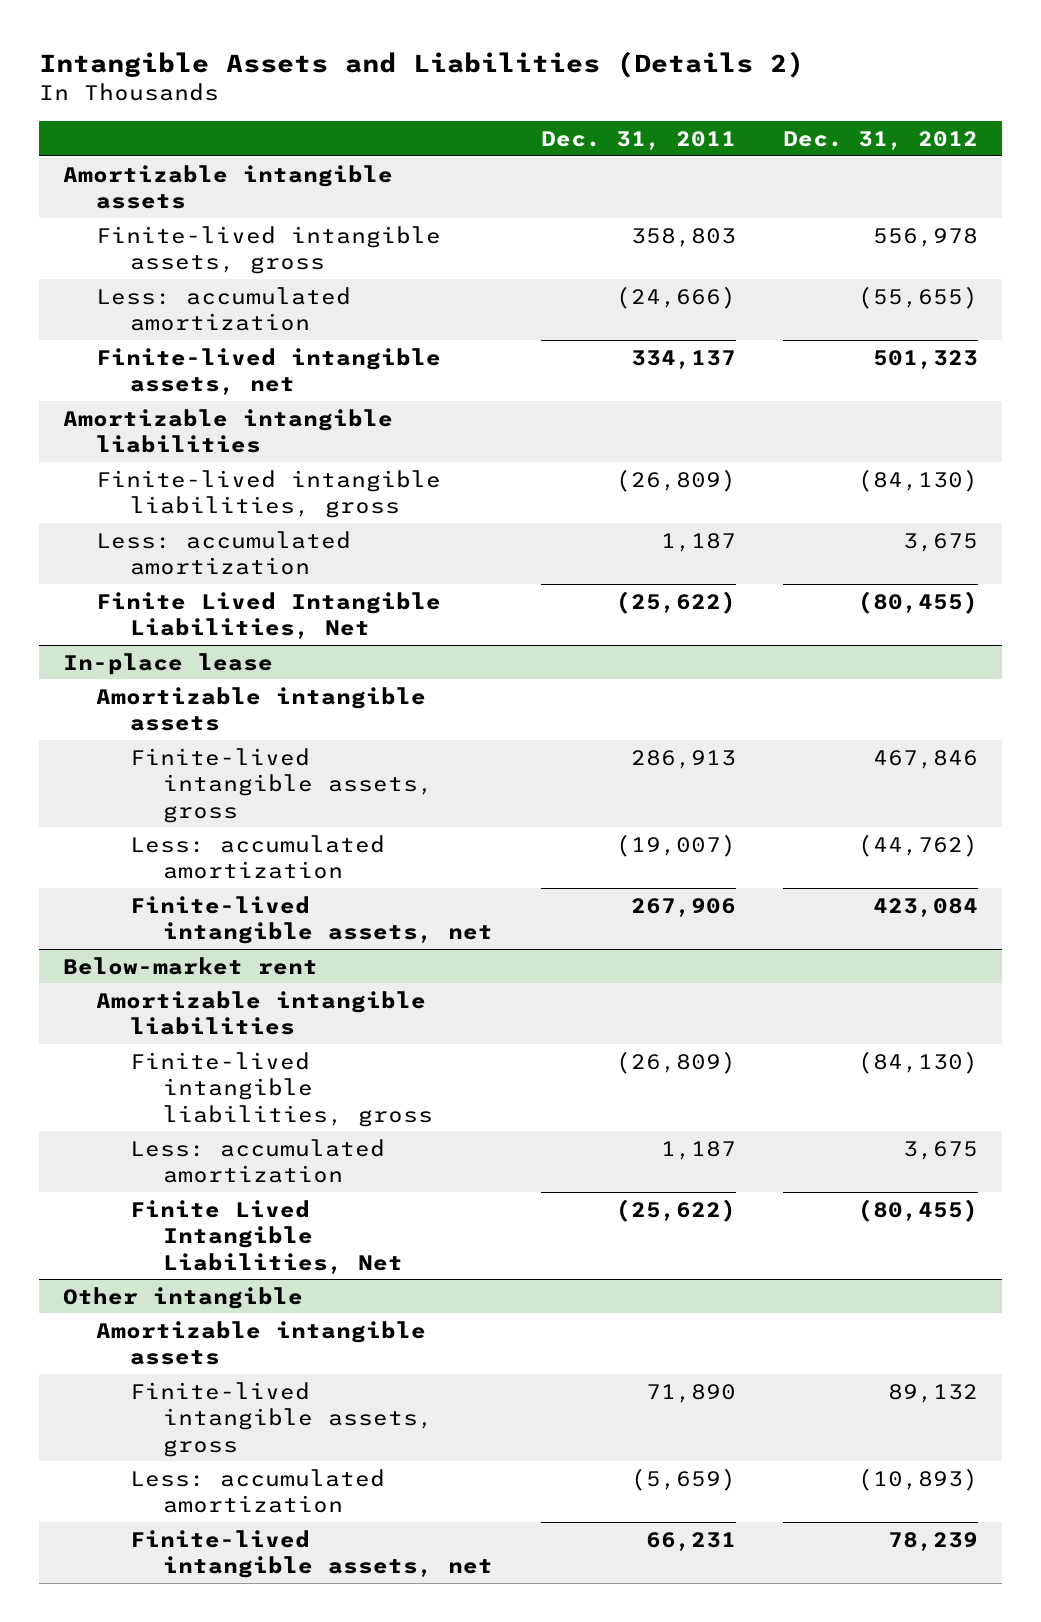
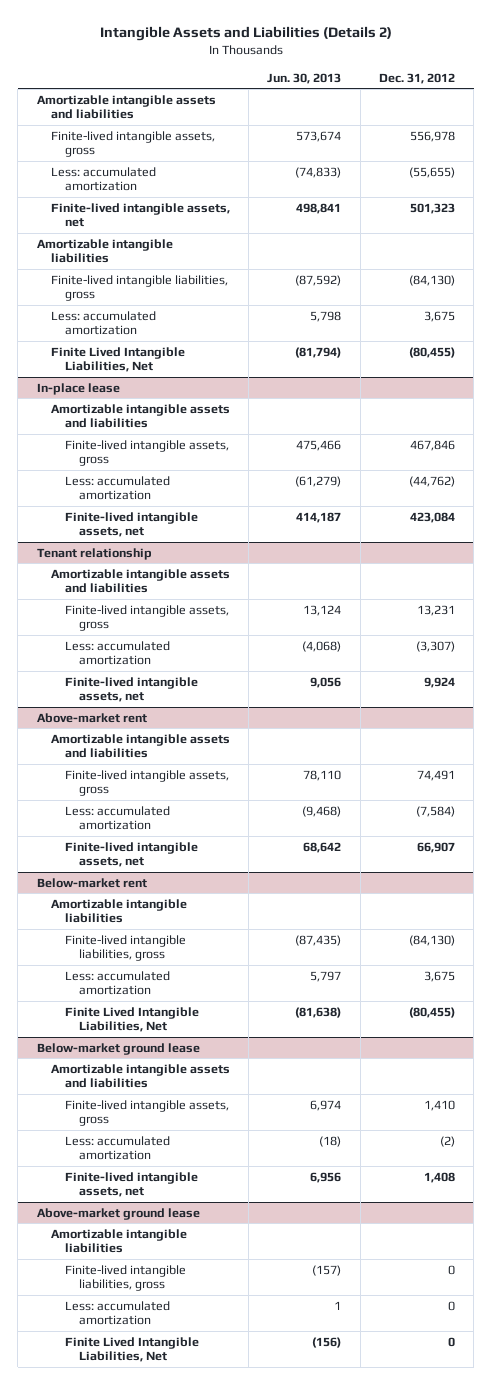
- | Dec. 31, 2011 | Dec. 31, 2012
+ | Jun. 30, 2013 | Dec. 31, 2012
- Amortizable intangible assets
+ Amortizable intangible assets and liabilities
@ In-place lease
- Amortizable intangible assets
+ Amortizable intangible assets and liabilities
+ Tenant relationship
+ Amortizable intangible assets and liabilities
+ Finite-lived intangible assets, gross | 13,124 | 13,231
+ Less: accumulated amortization | (4,068) | (3,307)
+ Finite-lived intangible assets, net | 9,056 | 9,924
+ Above-market rent
+ Amortizable intangible assets and liabilities
+ Finite-lived intangible assets, gross | 78,110 | 74,491
+ Less: accumulated amortization | (9,468) | (7,584)
+ Finite-lived intangible assets, net | 68,642 | 66,907
- Other intangible
- Amortizable intangible assets
- Finite-lived intangible assets, gross | 71,890 | 89,132
- Less: accumulated amortization | (5,659) | (10,893)
- Finite-lived intangible assets, net | 66,231 | 78,239
+ Below-market ground lease
+ Amortizable intangible assets and liabilities
+ Finite-lived intangible assets, gross | 6,974 | 1,410
+ Less: accumulated amortization | (18) | (2)
+ Finite-lived intangible assets, net | 6,956 | 1,408
+ Above-market ground lease
+ Amortizable intangible liabilities
+ Finite-lived intangible liabilities, gross | (157) | 0
+ Less: accumulated amortization | 1 | 0
+ Finite Lived Intangible Liabilities, Net | (156) | 0

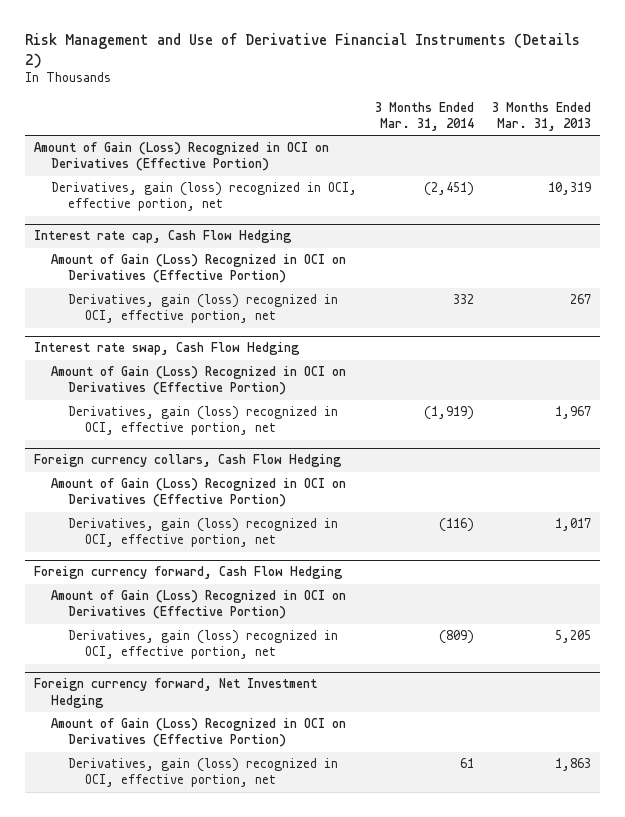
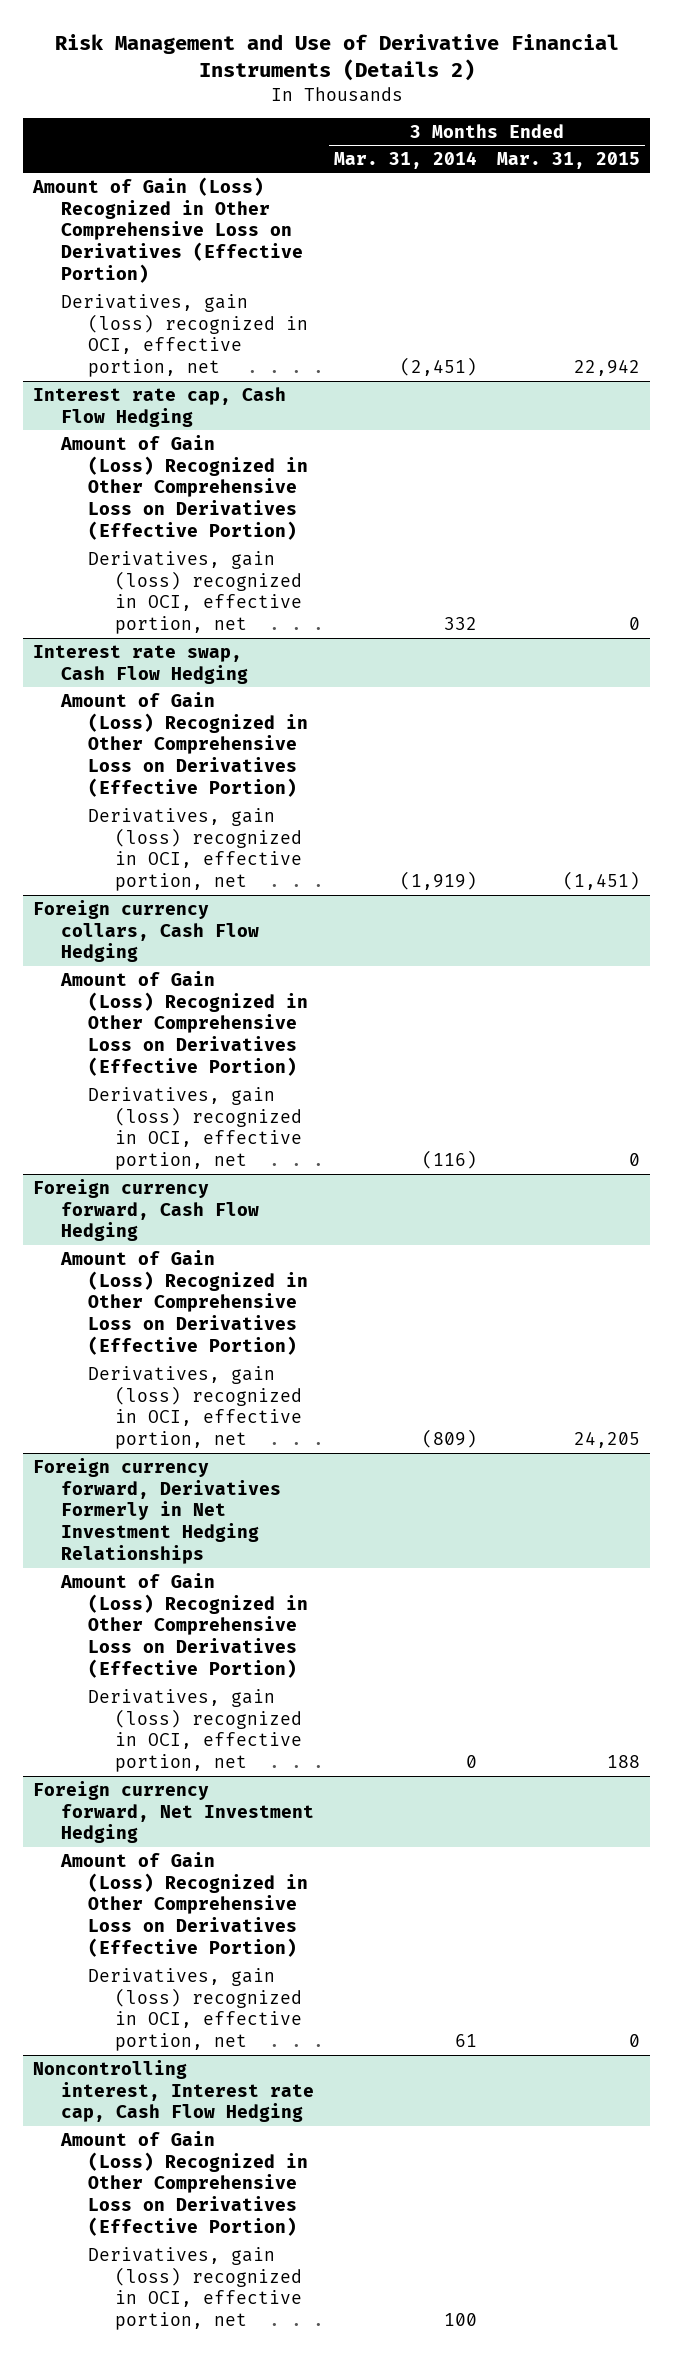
- | 3 Months Ended Mar. 31, 2014 | 3 Months Ended Mar. 31, 2013
+ | 3 Months Ended Mar. 31, 2014 | 3 Months Ended Mar. 31, 2015
- Amount of Gain (Loss) Recognized in OCI on Derivatives (Effective Portion)
+ Amount of Gain (Loss) Recognized in Other Comprehensive Loss on Derivatives (Effective Portion)
@ Interest rate cap, Cash Flow Hedging
- Amount of Gain (Loss) Recognized in OCI on Derivatives (Effective Portion)
+ Amount of Gain (Loss) Recognized in Other Comprehensive Loss on Derivatives (Effective Portion)
@ Interest rate swap, Cash Flow Hedging
- Amount of Gain (Loss) Recognized in OCI on Derivatives (Effective Portion)
+ Amount of Gain (Loss) Recognized in Other Comprehensive Loss on Derivatives (Effective Portion)
@ Foreign currency collars, Cash Flow Hedging
- Amount of Gain (Loss) Recognized in OCI on Derivatives (Effective Portion)
+ Amount of Gain (Loss) Recognized in Other Comprehensive Loss on Derivatives (Effective Portion)
@ Foreign currency forward, Cash Flow Hedging
- Amount of Gain (Loss) Recognized in OCI on Derivatives (Effective Portion)
+ Amount of Gain (Loss) Recognized in Other Comprehensive Loss on Derivatives (Effective Portion)
+ Foreign currency forward, Derivatives Formerly in Net Investment Hedging Relationships
+ Amount of Gain (Loss) Recognized in Other Comprehensive Loss on Derivatives (Effective Portion)
+ Derivatives, gain (loss) recognized in OCI, effective portion, net | 0 | 188
@ Foreign currency forward, Net Investment Hedging
- Amount of Gain (Loss) Recognized in OCI on Derivatives (Effective Portion)
+ Amount of Gain (Loss) Recognized in Other Comprehensive Loss on Derivatives (Effective Portion)
+ Noncontrolling interest, Interest rate cap, Cash Flow Hedging
+ Amount of Gain (Loss) Recognized in Other Comprehensive Loss on Derivatives (Effective Portion)
+ Derivatives, gain (loss) recognized in OCI, effective portion, net | 100 |

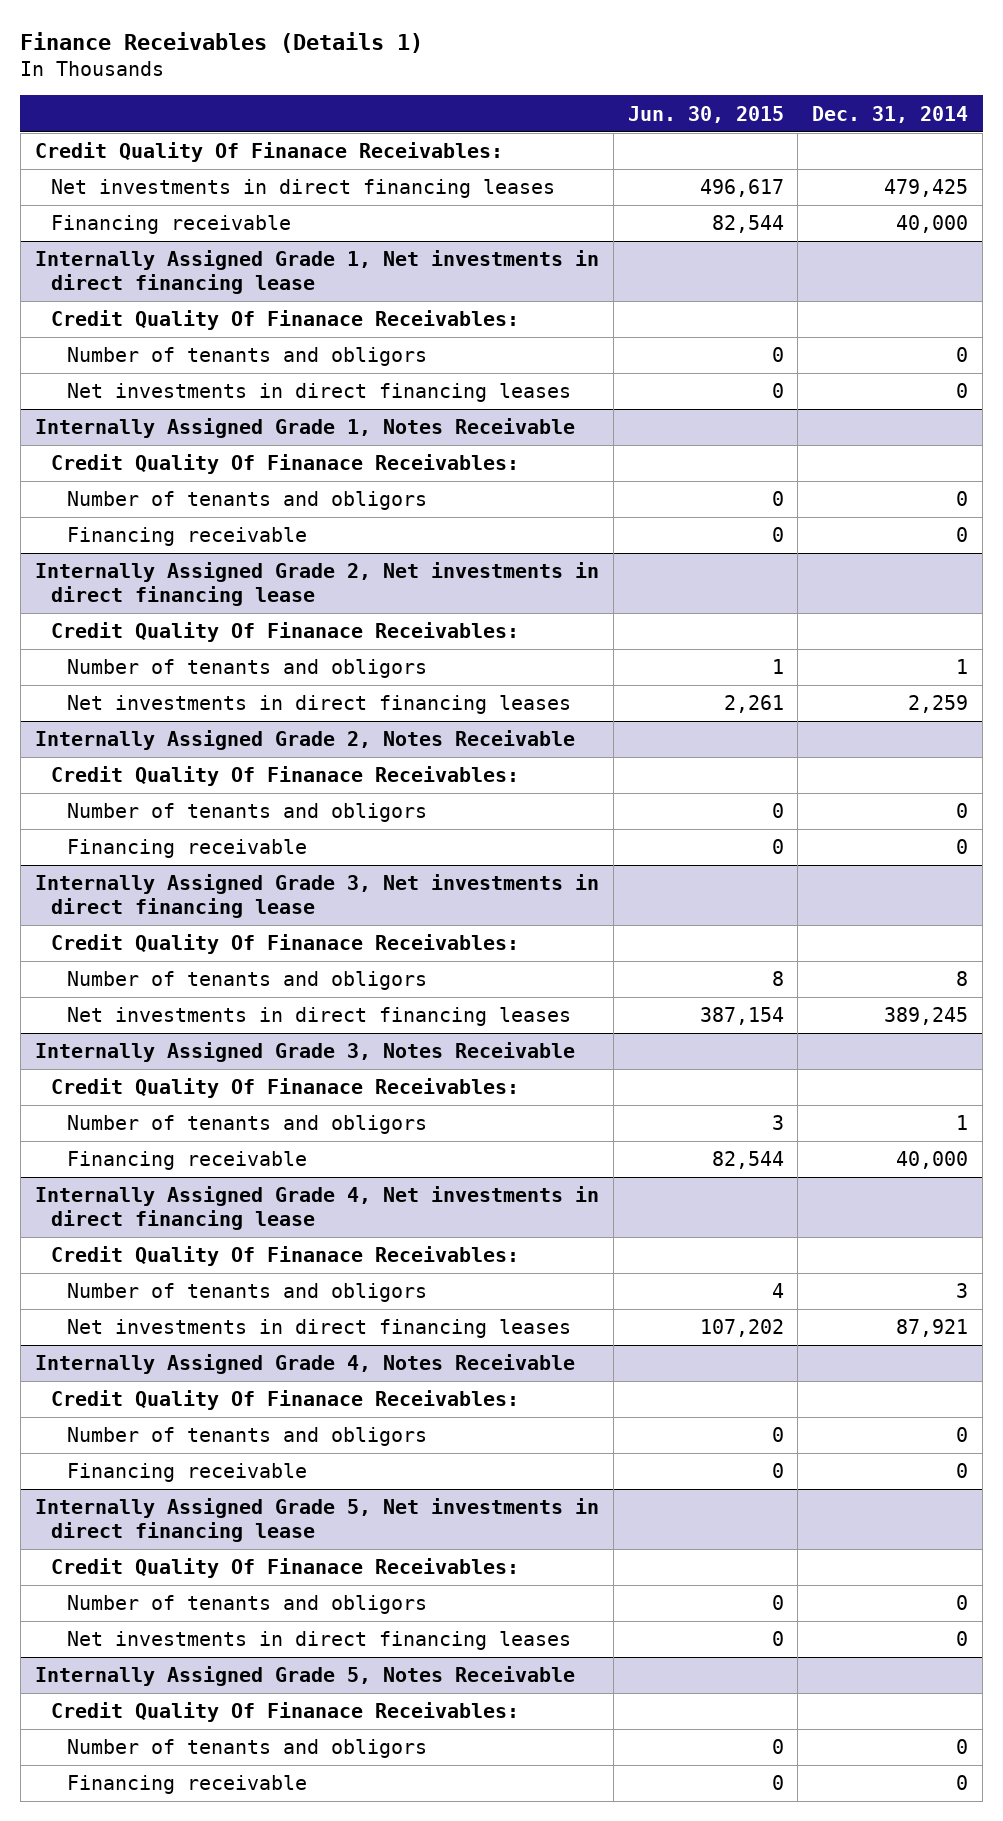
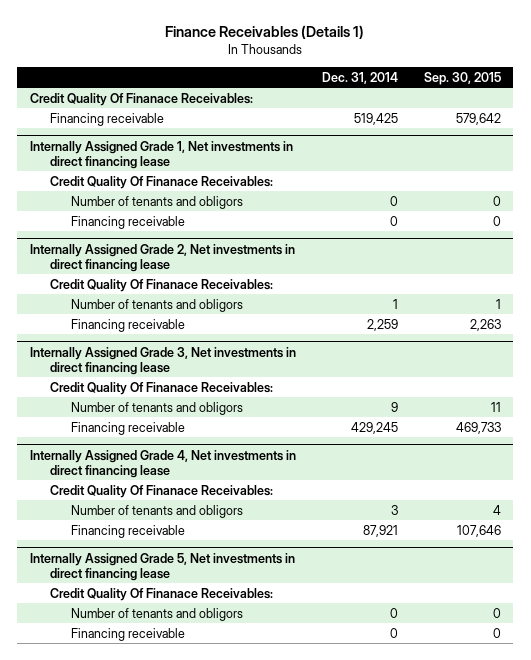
- | Jun. 30, 2015 | Dec. 31, 2014
+ | Dec. 31, 2014 | Sep. 30, 2015
- Net investments in direct financing leases | 496,617 | 479,425
- Financing receivable | 82,544 | 40,000
+ Financing receivable | 519,425 | 579,642
@ Internally Assigned Grade 1, Net investments in direct financing lease
- Net investments in direct financing leases | 0 | 0
- Internally Assigned Grade 1, Notes Receivable
- Credit Quality Of Finanace Receivables:
- Number of tenants and obligors | 0 | 0
@ Internally Assigned Grade 2, Net investments in direct financing lease
- Net investments in direct financing leases | 2,261 | 2,259
- Internally Assigned Grade 2, Notes Receivable
- Credit Quality Of Finanace Receivables:
- Number of tenants and obligors | 0 | 0
- Financing receivable | 0 | 0
@ Internally Assigned Grade 2, Net investments in direct financing lease
+ Financing receivable | 2,259 | 2,263
@ Internally Assigned Grade 3, Net investments in direct financing lease
- Number of tenants and obligors | 8 | 8
- Net investments in direct financing leases | 387,154 | 389,245
- Internally Assigned Grade 3, Notes Receivable
- Credit Quality Of Finanace Receivables:
- Number of tenants and obligors | 3 | 1
- Financing receivable | 82,544 | 40,000
@ Internally Assigned Grade 3, Net investments in direct financing lease
+ Number of tenants and obligors | 9 | 11
+ Financing receivable | 429,245 | 469,733
@ Internally Assigned Grade 4, Net investments in direct financing lease
- Net investments in direct financing leases | 107,202 | 87,921
- Internally Assigned Grade 4, Notes Receivable
- Credit Quality Of Finanace Receivables:
- Number of tenants and obligors | 0 | 0
- Financing receivable | 0 | 0
@ Internally Assigned Grade 4, Net investments in direct financing lease
+ Financing receivable | 87,921 | 107,646
@ Internally Assigned Grade 5, Net investments in direct financing lease
- Net investments in direct financing leases | 0 | 0
- Internally Assigned Grade 5, Notes Receivable
- Credit Quality Of Finanace Receivables:
- Number of tenants and obligors | 0 | 0

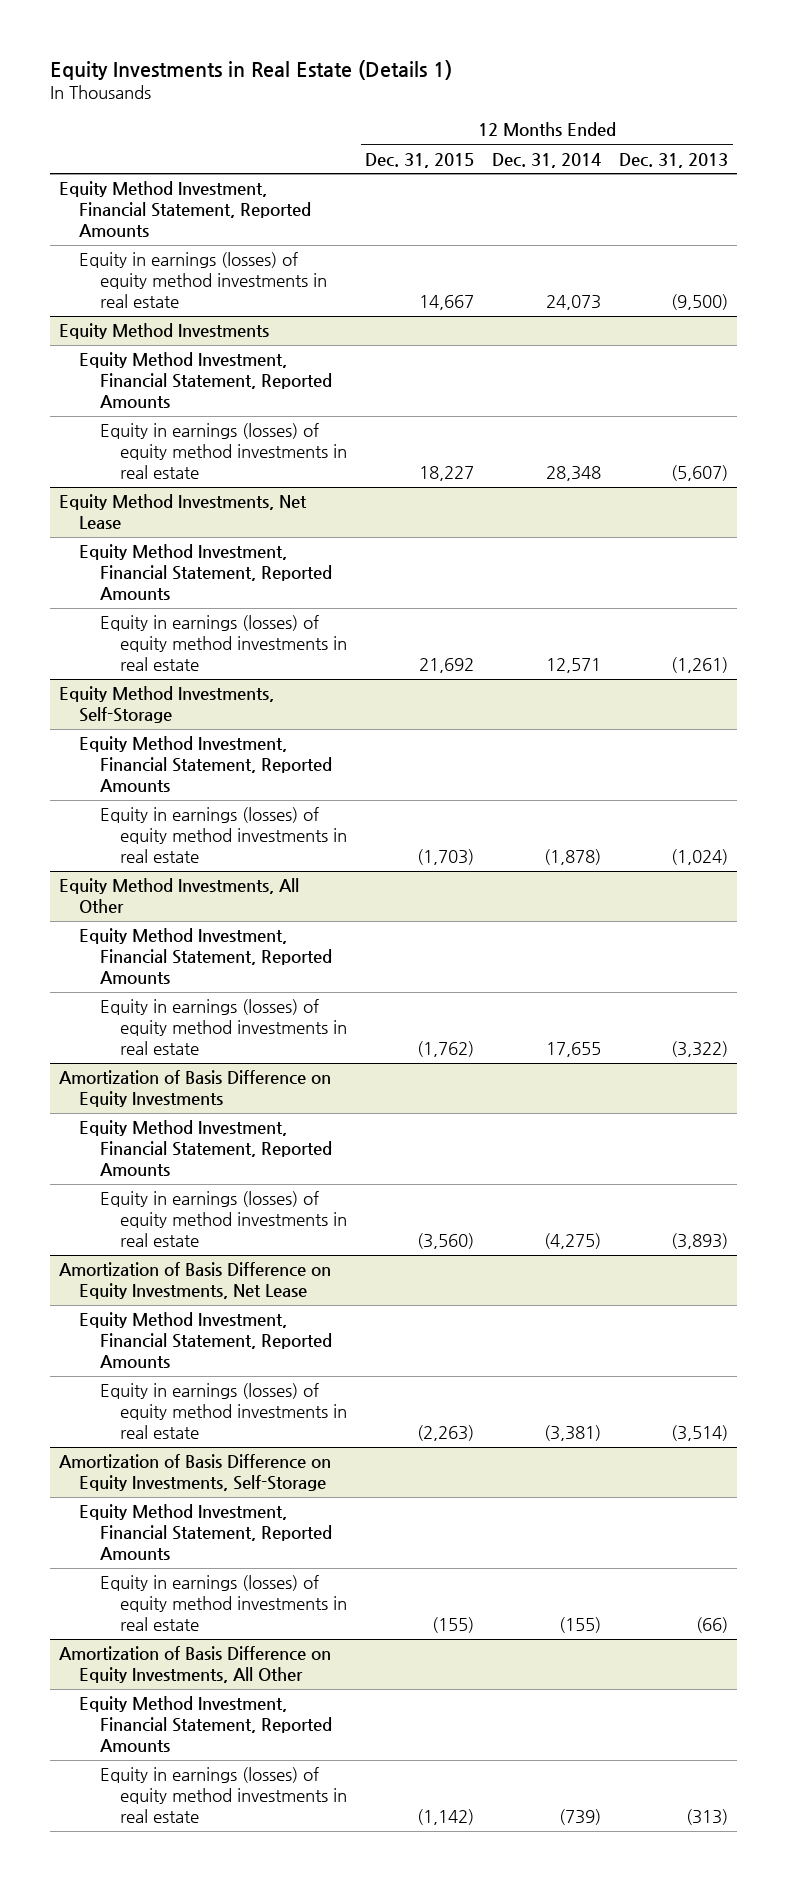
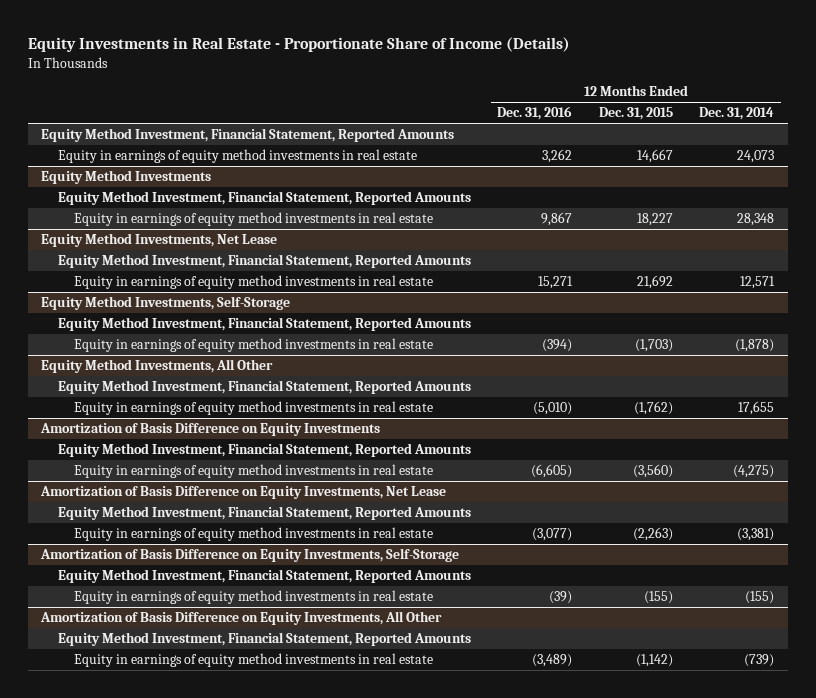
- Equity Investments in Real Estate (Details 1)
+ Equity Investments in Real Estate - Proportionate Share of Income (Details)
- | 12 Months Ended Dec. 31, 2015 | 12 Months Ended Dec. 31, 2014 | 12 Months Ended Dec. 31, 2013
+ | 12 Months Ended Dec. 31, 2016 | 12 Months Ended Dec. 31, 2015 | 12 Months Ended Dec. 31, 2014
- Equity in earnings (losses) of equity method investments in real estate | 14,667 | 24,073 | (9,500)
+ Equity in earnings of equity method investments in real estate | 3,262 | 14,667 | 24,073
@ Equity Method Investments
- Equity in earnings (losses) of equity method investments in real estate | 18,227 | 28,348 | (5,607)
+ Equity in earnings of equity method investments in real estate | 9,867 | 18,227 | 28,348
@ Equity Method Investments, Net Lease
- Equity in earnings (losses) of equity method investments in real estate | 21,692 | 12,571 | (1,261)
+ Equity in earnings of equity method investments in real estate | 15,271 | 21,692 | 12,571
@ Equity Method Investments, Self-Storage
- Equity in earnings (losses) of equity method investments in real estate | (1,703) | (1,878) | (1,024)
+ Equity in earnings of equity method investments in real estate | (394) | (1,703) | (1,878)
@ Equity Method Investments, All Other
- Equity in earnings (losses) of equity method investments in real estate | (1,762) | 17,655 | (3,322)
+ Equity in earnings of equity method investments in real estate | (5,010) | (1,762) | 17,655
@ Amortization of Basis Difference on Equity Investments
- Equity in earnings (losses) of equity method investments in real estate | (3,560) | (4,275) | (3,893)
+ Equity in earnings of equity method investments in real estate | (6,605) | (3,560) | (4,275)
@ Amortization of Basis Difference on Equity Investments, Net Lease
- Equity in earnings (losses) of equity method investments in real estate | (2,263) | (3,381) | (3,514)
+ Equity in earnings of equity method investments in real estate | (3,077) | (2,263) | (3,381)
@ Amortization of Basis Difference on Equity Investments, Self-Storage
- Equity in earnings (losses) of equity method investments in real estate | (155) | (155) | (66)
+ Equity in earnings of equity method investments in real estate | (39) | (155) | (155)
@ Amortization of Basis Difference on Equity Investments, All Other
- Equity in earnings (losses) of equity method investments in real estate | (1,142) | (739) | (313)
+ Equity in earnings of equity method investments in real estate | (3,489) | (1,142) | (739)

